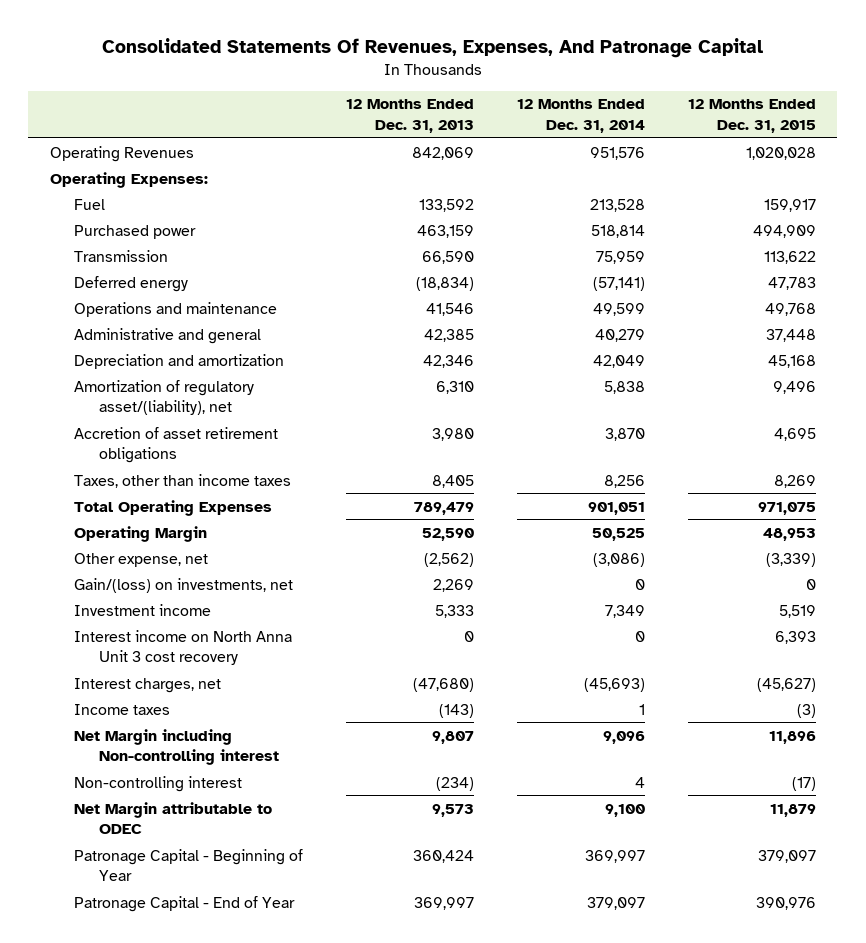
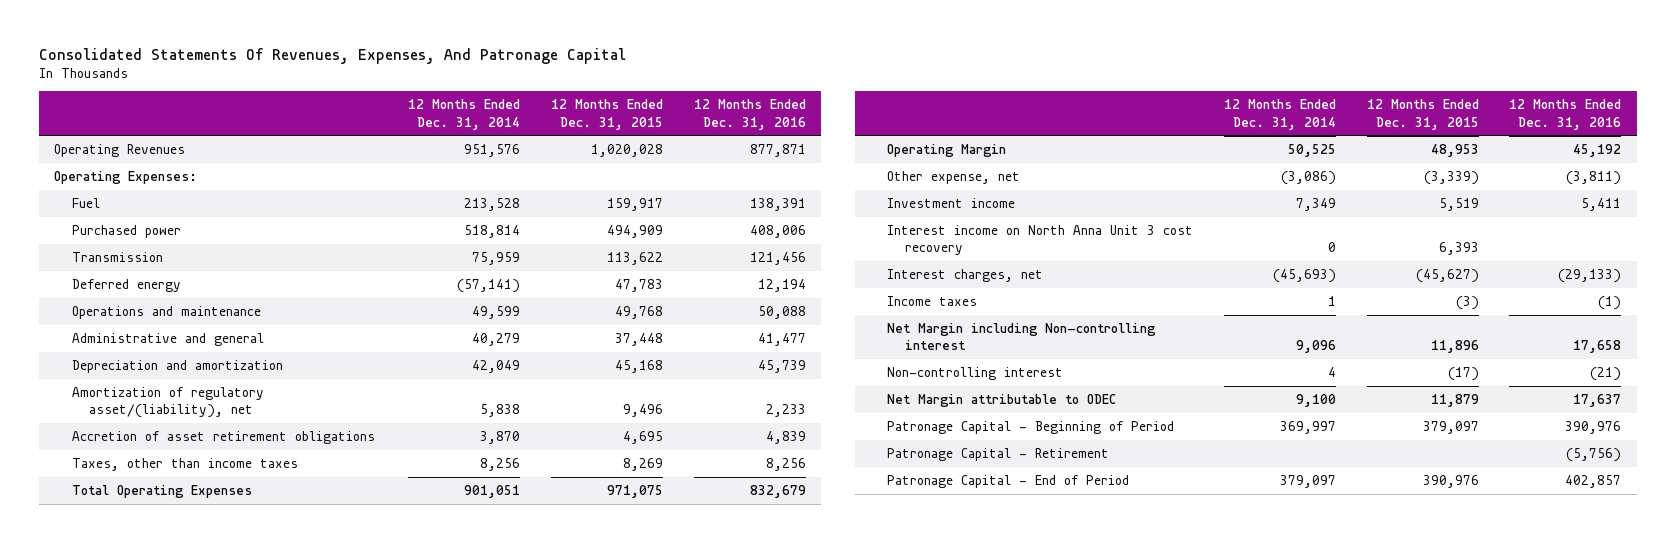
- | 12 Months Ended Dec. 31, 2013 | 12 Months Ended Dec. 31, 2014 | 12 Months Ended Dec. 31, 2015
+ | 12 Months Ended Dec. 31, 2014 | 12 Months Ended Dec. 31, 2015 | 12 Months Ended Dec. 31, 2016
- Gain/(loss) on investments, net | 2,269 | 0 | 0
- Patronage Capital - Beginning of Year | 360,424 | 369,997 | 379,097
- Patronage Capital - End of Year | 369,997 | 379,097 | 390,976
+ Patronage Capital - Beginning of Period | 369,997 | 379,097 | 390,976
+ Patronage Capital - Retirement | | | (5,756)
+ Patronage Capital - End of Period | 379,097 | 390,976 | 402,857

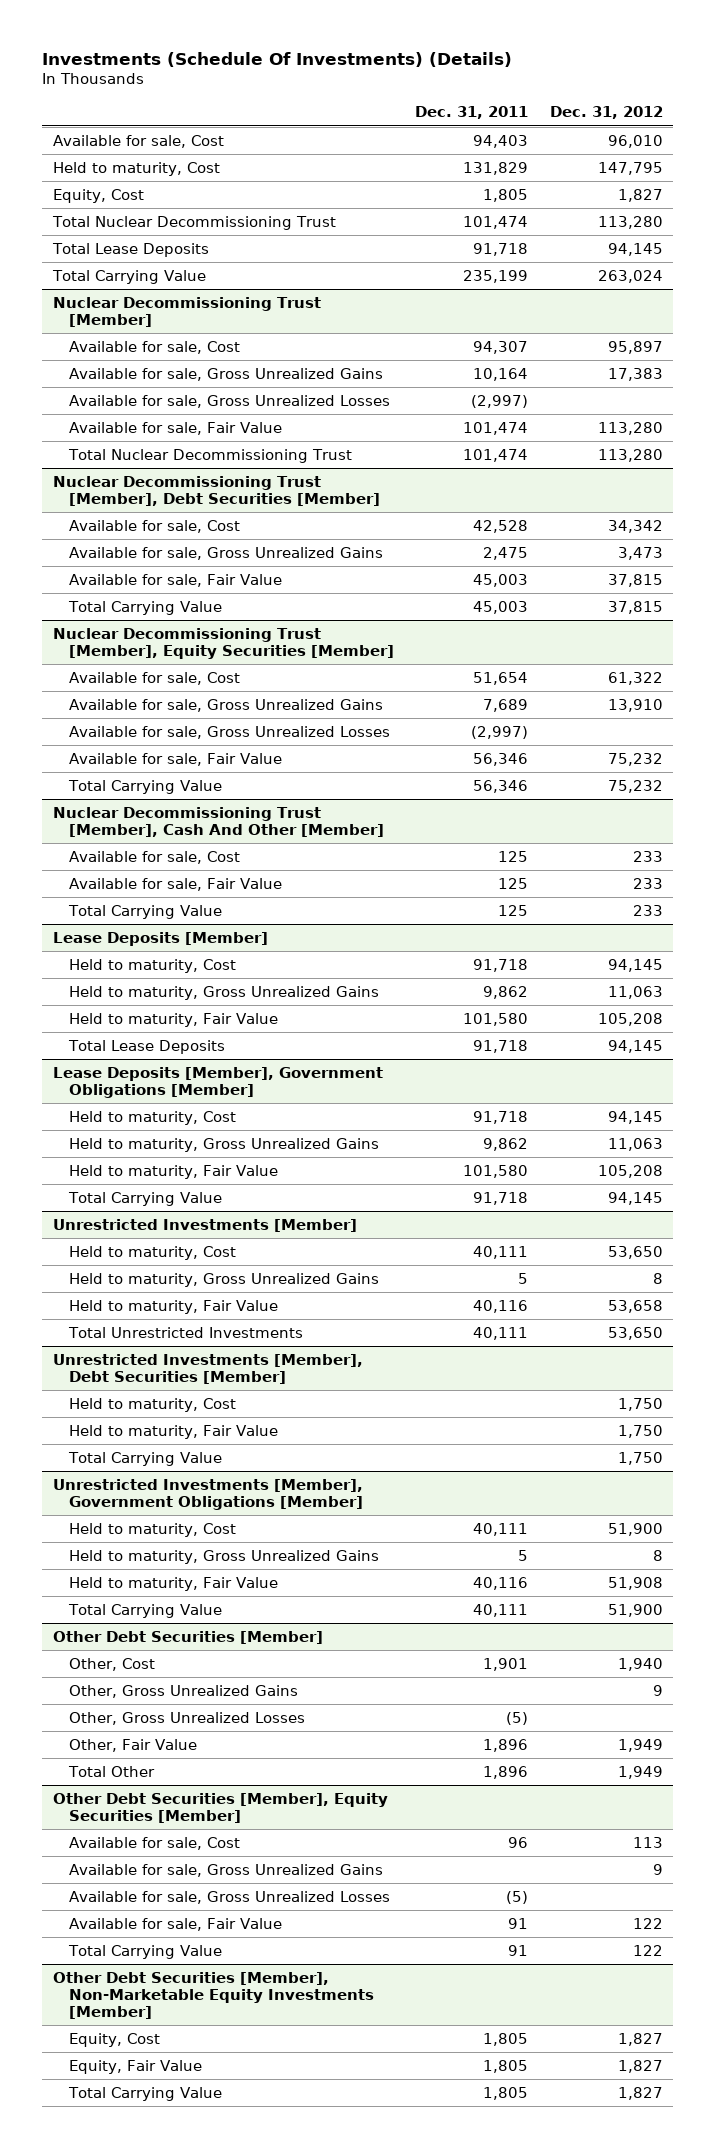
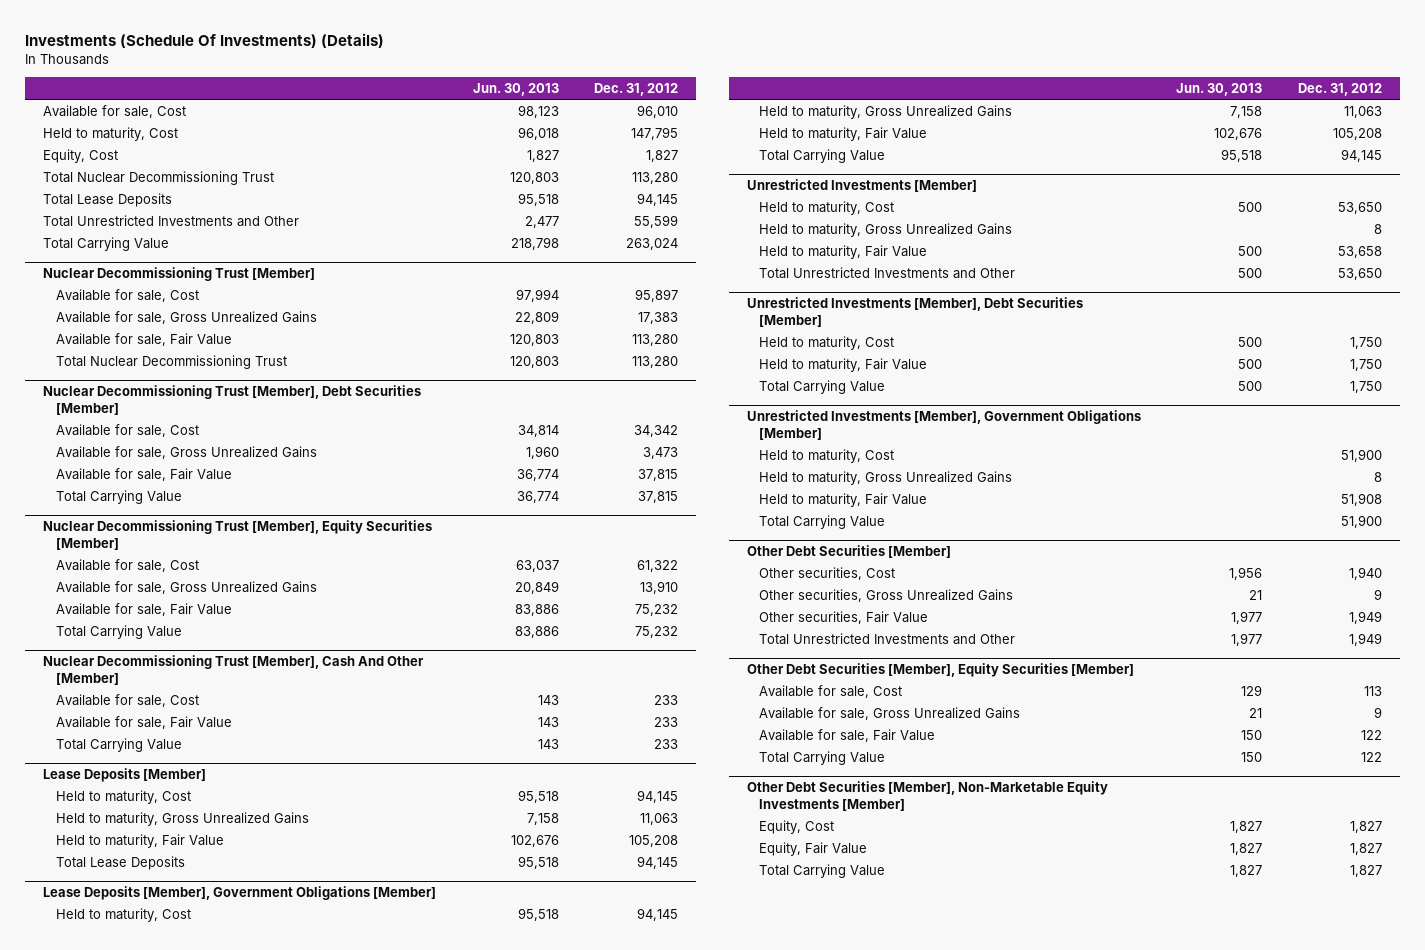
- | Dec. 31, 2011 | Dec. 31, 2012
+ | Jun. 30, 2013 | Dec. 31, 2012
+ Total Unrestricted Investments and Other | 2,477 | 55,599
@ Nuclear Decommissioning Trust [Member]
- Available for sale, Gross Unrealized Losses | (2,997) |
@ Nuclear Decommissioning Trust [Member], Equity Securities [Member]
- Available for sale, Gross Unrealized Losses | (2,997) |
@ Unrestricted Investments [Member]
- Total Unrestricted Investments | 40,111 | 53,650
+ Total Unrestricted Investments and Other | 500 | 53,650
@ Other Debt Securities [Member]
- Other, Cost | 1,901 | 1,940
- Other, Gross Unrealized Gains | | 9
- Other, Gross Unrealized Losses | (5) |
- Other, Fair Value | 1,896 | 1,949
- Total Other | 1,896 | 1,949
+ Other securities, Cost | 1,956 | 1,940
+ Other securities, Gross Unrealized Gains | 21 | 9
+ Other securities, Fair Value | 1,977 | 1,949
+ Total Unrestricted Investments and Other | 1,977 | 1,949
@ Other Debt Securities [Member], Equity Securities [Member]
- Available for sale, Gross Unrealized Losses | (5) |

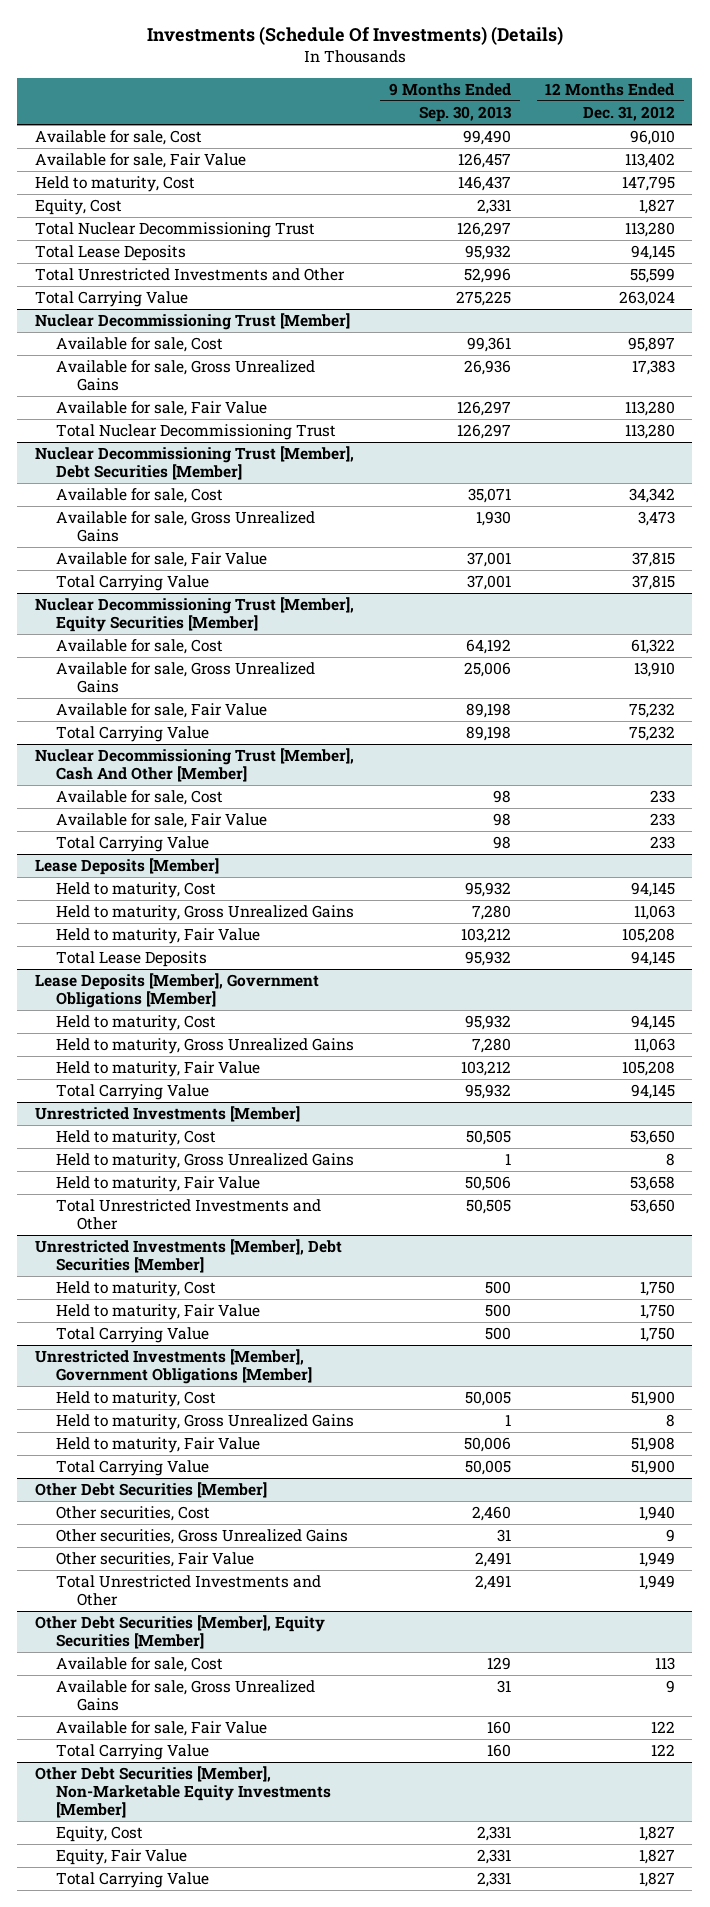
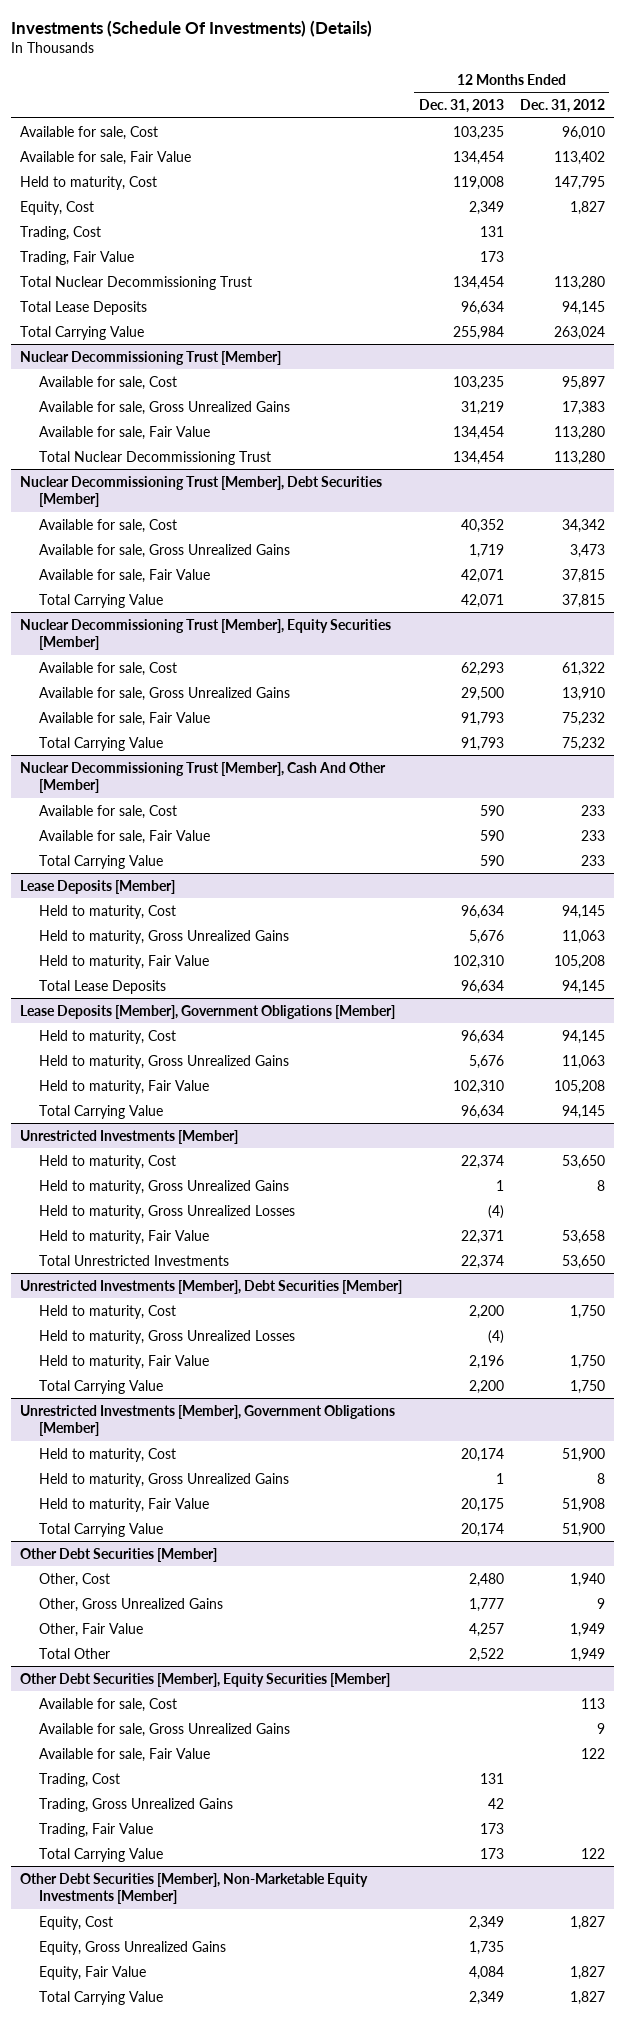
- | 9 Months Ended Sep. 30, 2013 | 12 Months Ended Dec. 31, 2012
+ | 12 Months Ended Dec. 31, 2013 | 12 Months Ended Dec. 31, 2012
+ Trading, Cost | 131 |
+ Trading, Fair Value | 173 |
- Total Unrestricted Investments and Other | 52,996 | 55,599
@ Unrestricted Investments [Member]
+ Held to maturity, Gross Unrealized Losses | (4) |
- Total Unrestricted Investments and Other | 50,505 | 53,650
+ Total Unrestricted Investments | 22,374 | 53,650
@ Unrestricted Investments [Member], Debt Securities [Member]
+ Held to maturity, Gross Unrealized Losses | (4) |
@ Other Debt Securities [Member]
- Other securities, Cost | 2,460 | 1,940
- Other securities, Gross Unrealized Gains | 31 | 9
- Other securities, Fair Value | 2,491 | 1,949
- Total Unrestricted Investments and Other | 2,491 | 1,949
+ Other, Cost | 2,480 | 1,940
+ Other, Gross Unrealized Gains | 1,777 | 9
+ Other, Fair Value | 4,257 | 1,949
+ Total Other | 2,522 | 1,949
@ Other Debt Securities [Member], Equity Securities [Member]
+ Trading, Cost | 131 |
+ Trading, Gross Unrealized Gains | 42 |
+ Trading, Fair Value | 173 |
@ Other Debt Securities [Member], Non-Marketable Equity Investments [Member]
+ Equity, Gross Unrealized Gains | 1,735 |

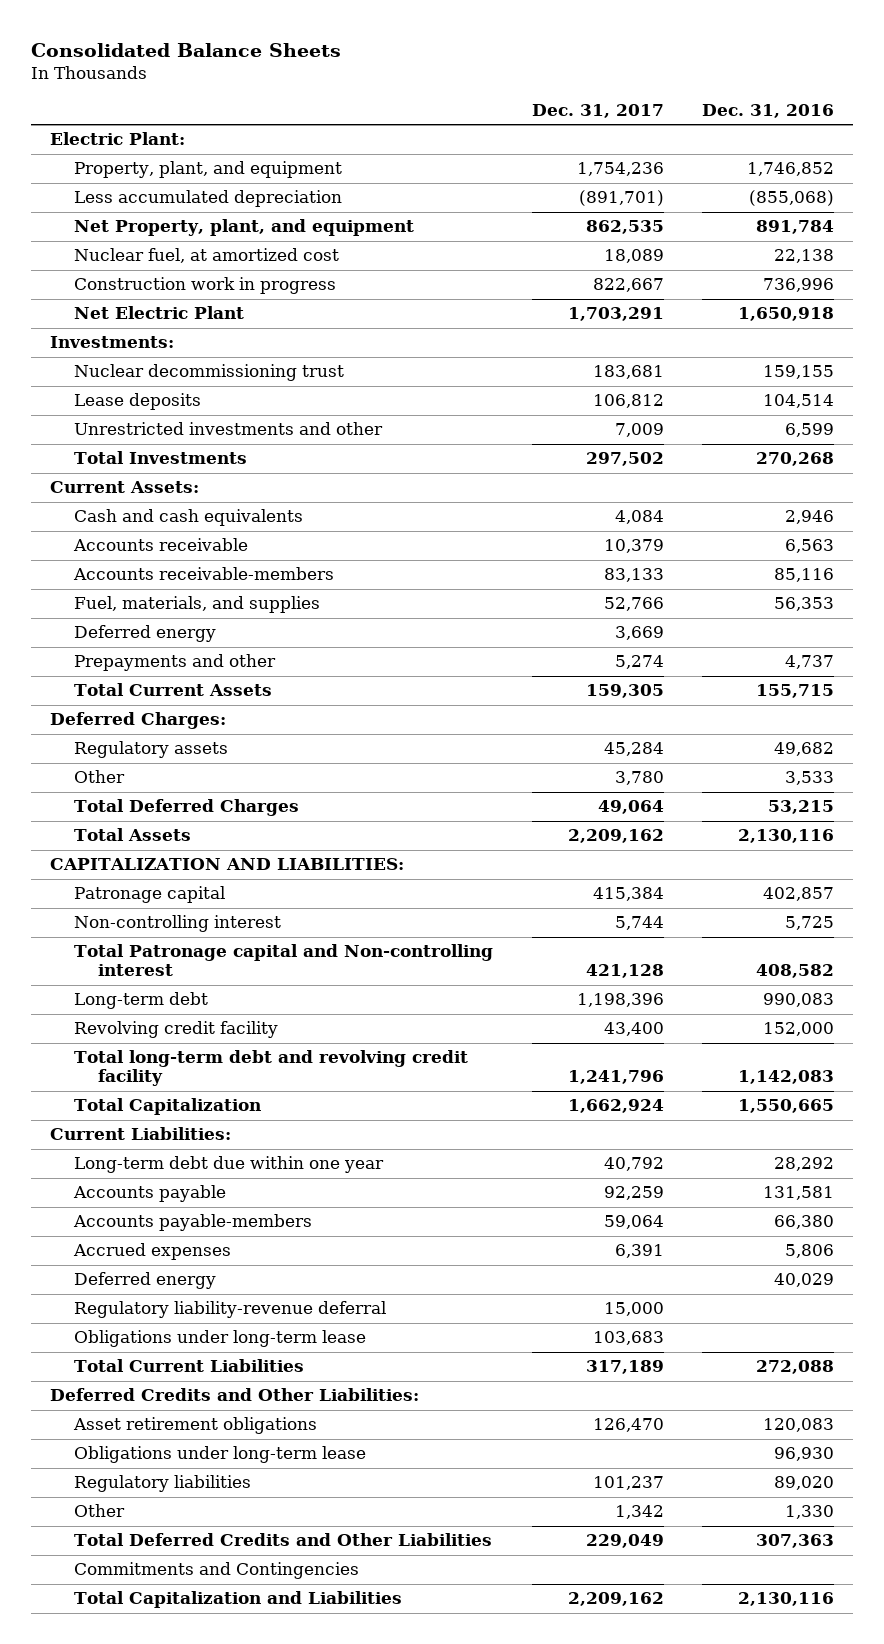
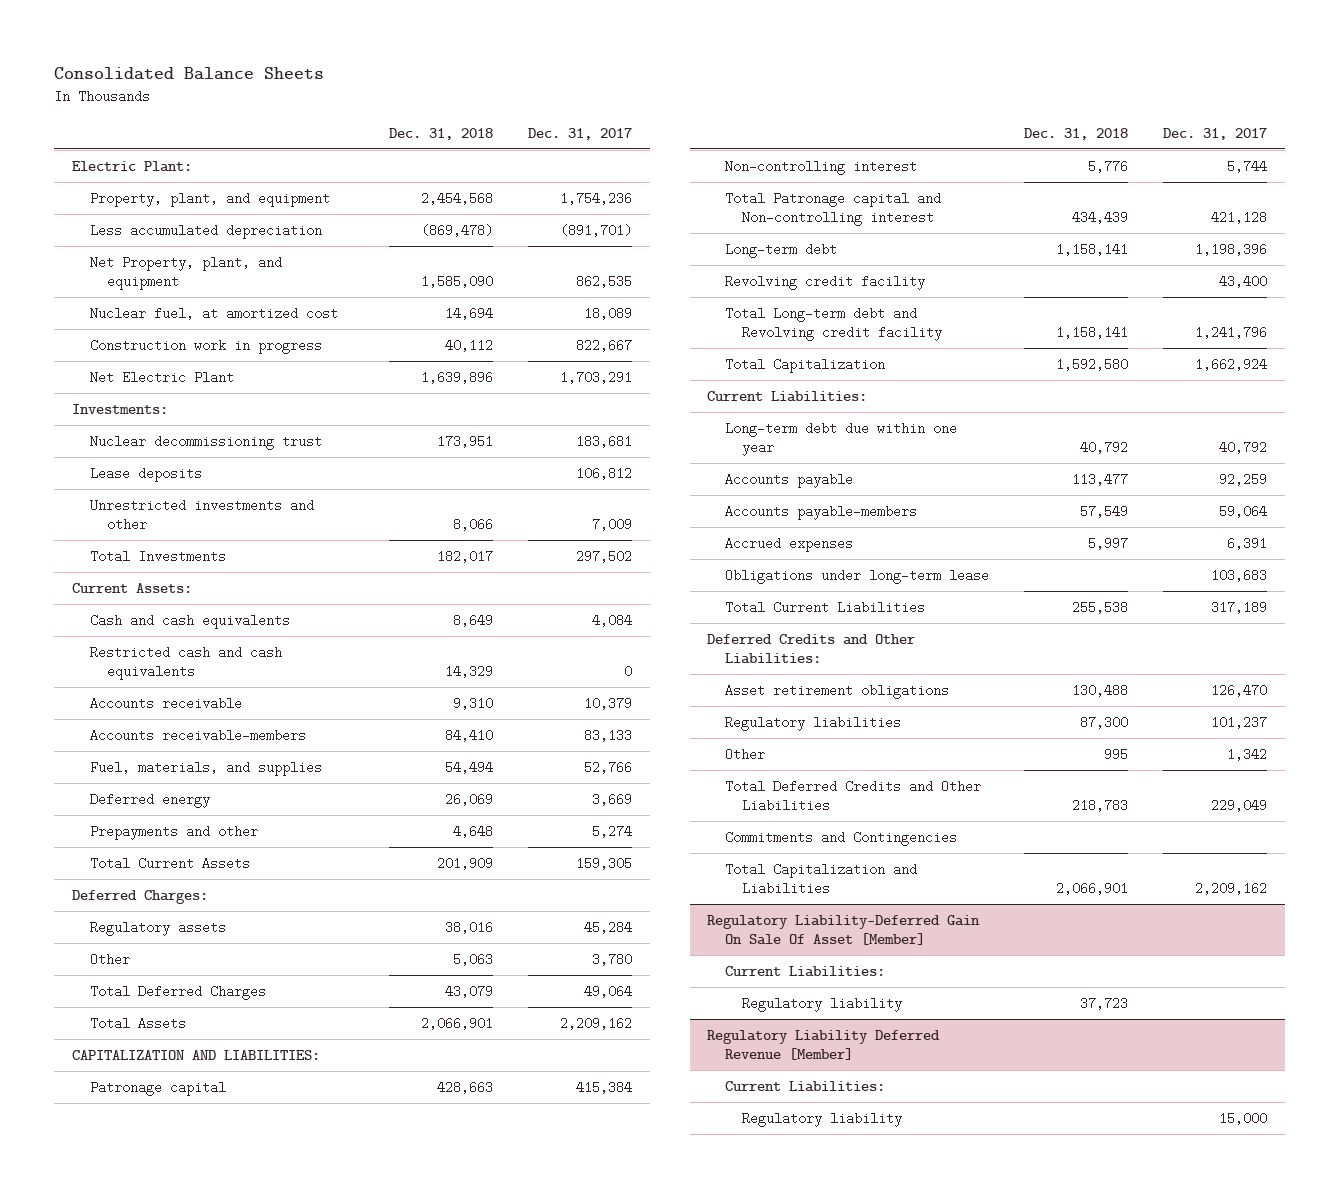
- | Dec. 31, 2017 | Dec. 31, 2016
+ | Dec. 31, 2018 | Dec. 31, 2017
+ Restricted cash and cash equivalents | 14,329 | 0
- Total long-term debt and revolving credit facility | 1,241,796 | 1,142,083
+ Total Long-term debt and Revolving credit facility | 1,158,141 | 1,241,796
- Deferred energy | | 40,029
- Regulatory liability-revenue deferral | 15,000 |
- Obligations under long-term lease | | 96,930
+ Regulatory Liability-Deferred Gain On Sale Of Asset [Member]
+ Current Liabilities:
+ Regulatory liability | 37,723 |
+ Regulatory Liability Deferred Revenue [Member]
+ Current Liabilities:
+ Regulatory liability | | 15,000

